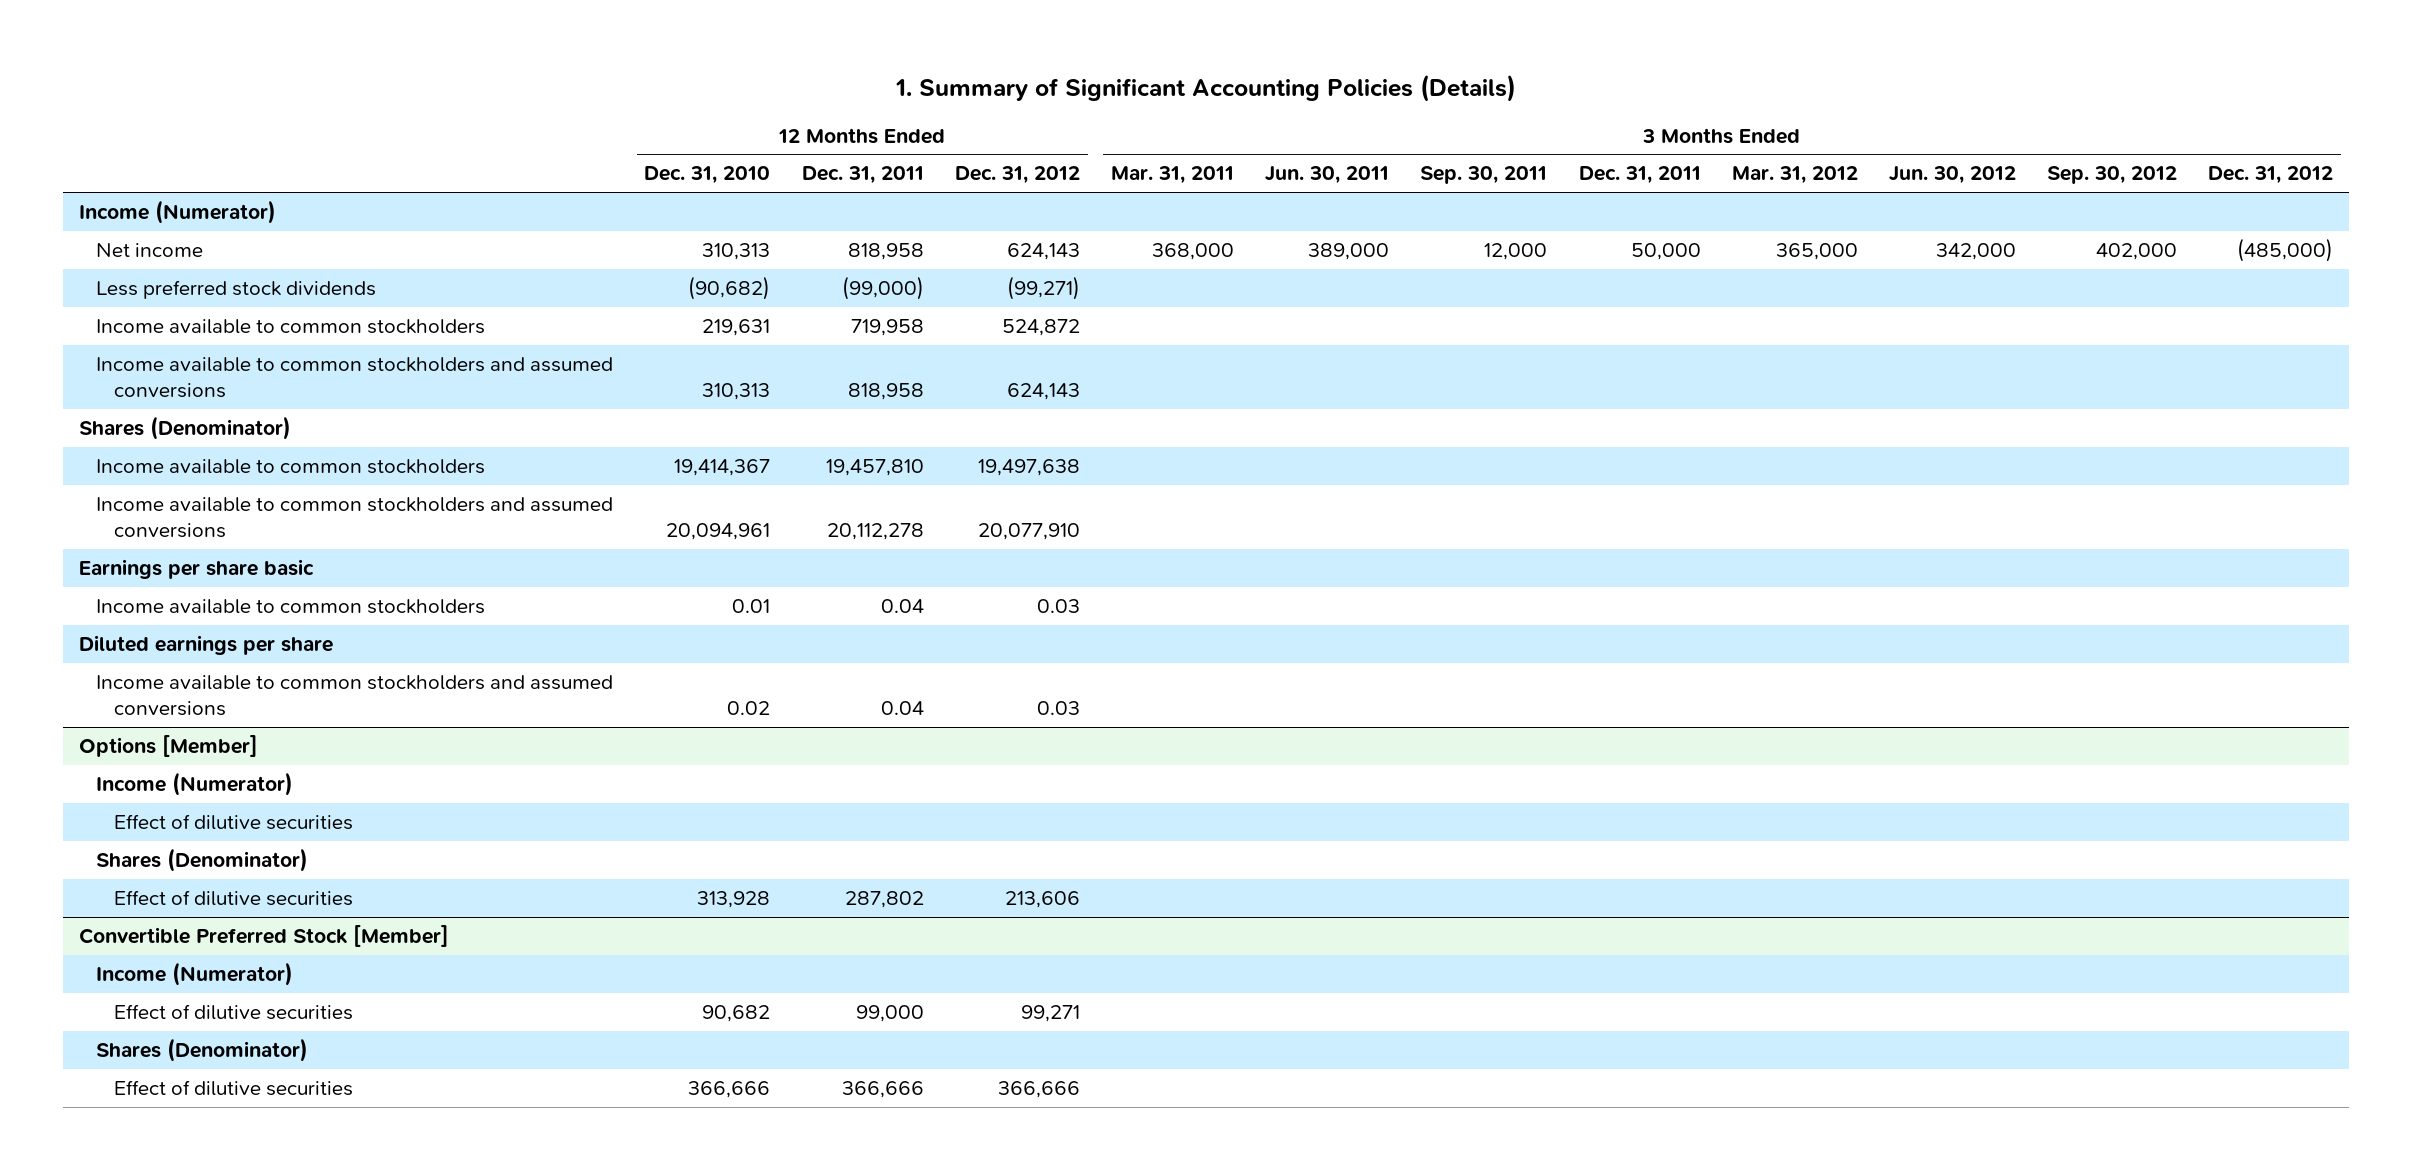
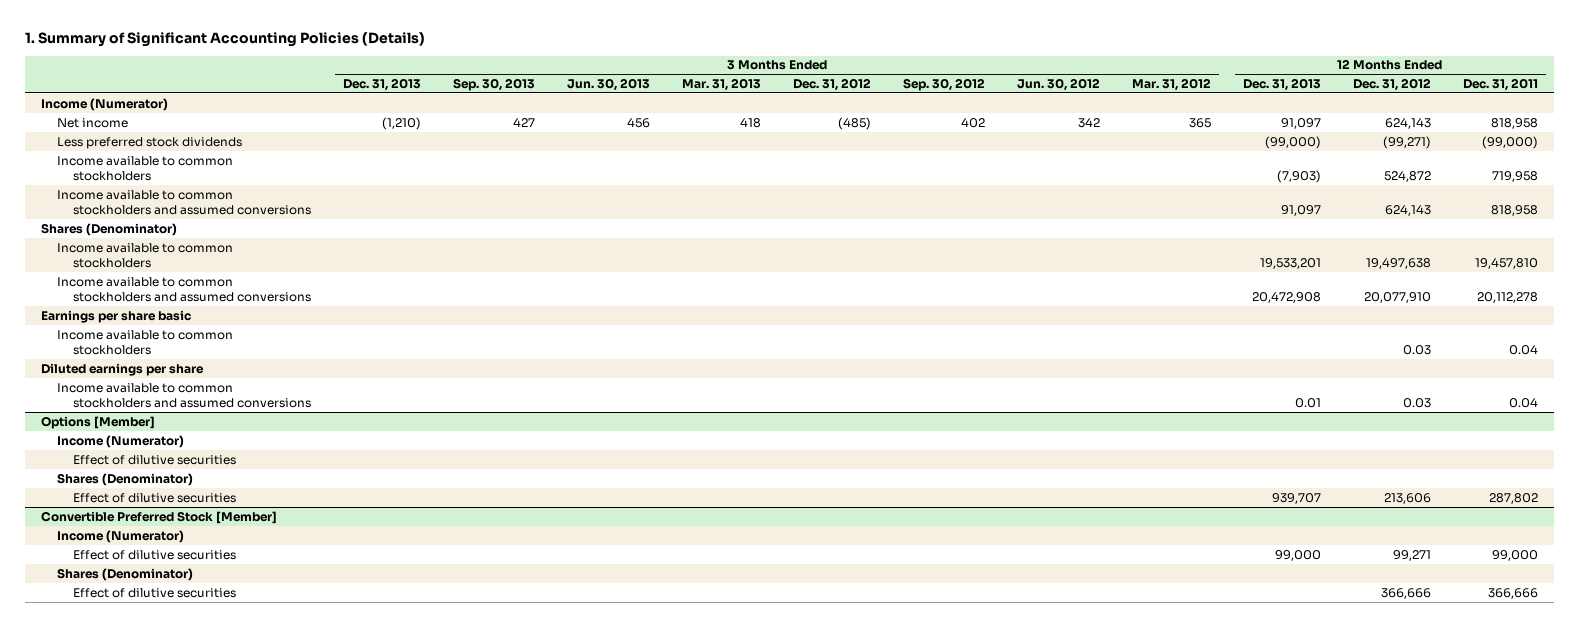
- | 12 Months Ended Dec. 31, 2010 | 12 Months Ended Dec. 31, 2011 | 12 Months Ended Dec. 31, 2012 | 3 Months Ended Mar. 31, 2011 | 3 Months Ended Jun. 30, 2011 | 3 Months Ended Sep. 30, 2011 | 3 Months Ended Dec. 31, 2011 | 3 Months Ended Mar. 31, 2012 | 3 Months Ended Jun. 30, 2012 | 3 Months Ended Sep. 30, 2012 | 3 Months Ended Dec. 31, 2012
+ | 3 Months Ended Dec. 31, 2013 | 3 Months Ended Sep. 30, 2013 | 3 Months Ended Jun. 30, 2013 | 3 Months Ended Mar. 31, 2013 | 3 Months Ended Dec. 31, 2012 | 3 Months Ended Sep. 30, 2012 | 3 Months Ended Jun. 30, 2012 | 3 Months Ended Mar. 31, 2012 | 12 Months Ended Dec. 31, 2013 | 12 Months Ended Dec. 31, 2012 | 12 Months Ended Dec. 31, 2011
- Net income | 310,313 | 818,958 | 624,143 | 368,000 | 389,000 | 12,000 | 50,000 | 365,000 | 342,000 | 402,000 | (485,000)
+ Net income | (1,210) | 427 | 456 | 418 | (485) | 402 | 342 | 365 | 91,097 | 624,143 | 818,958

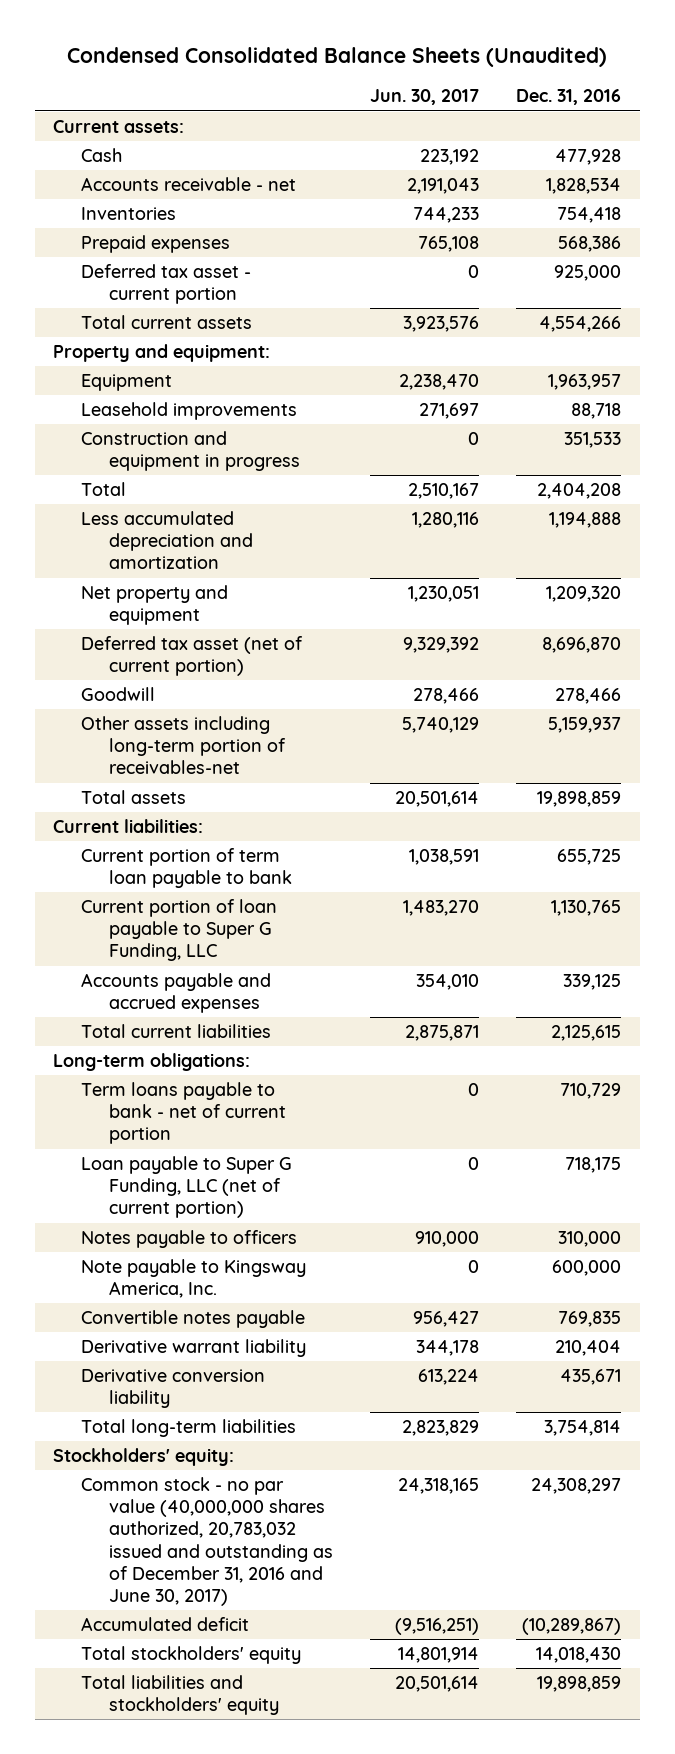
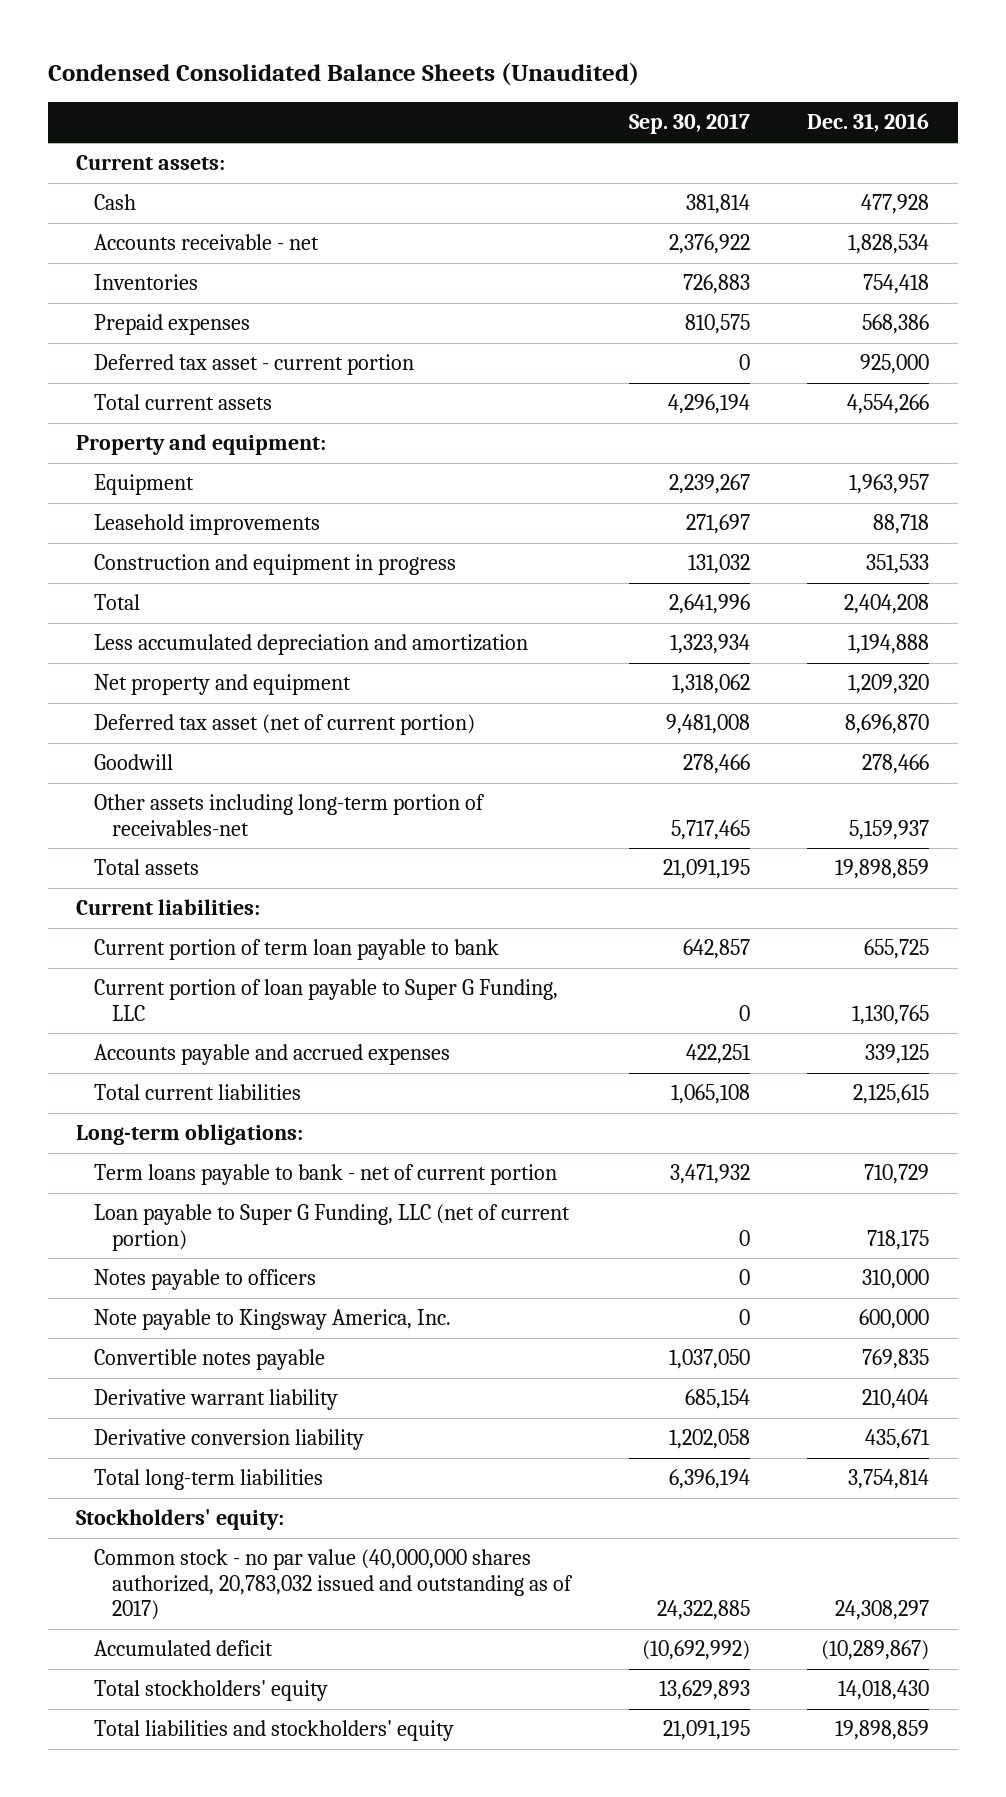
- | Jun. 30, 2017 | Dec. 31, 2016
+ | Sep. 30, 2017 | Dec. 31, 2016
- Common stock - no par value (40,000,000 shares authorized, 20,783,032 issued and outstanding as of December 31, 2016 and June 30, 2017) | 24,318,165 | 24,308,297
+ Common stock - no par value (40,000,000 shares authorized, 20,783,032 issued and outstanding as of 2017) | 24,322,885 | 24,308,297

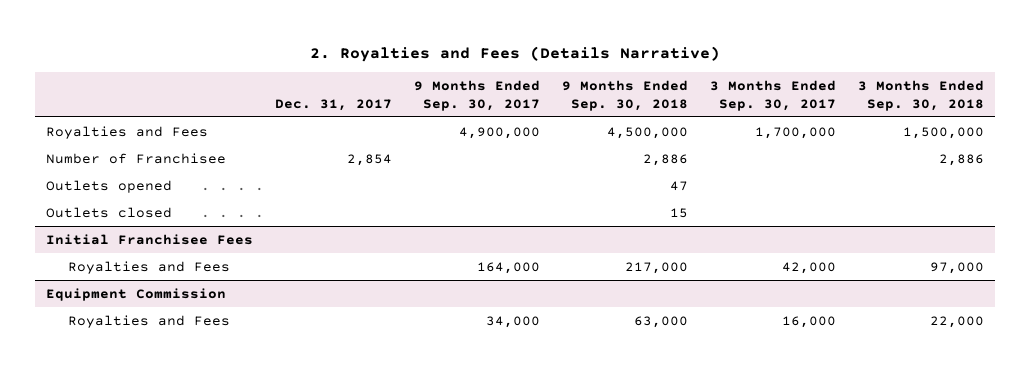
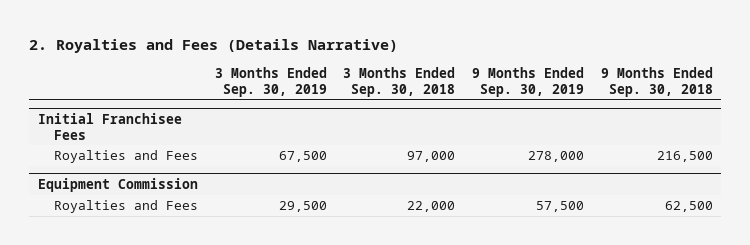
- | Dec. 31, 2017 | 9 Months Ended Sep. 30, 2017 | 9 Months Ended Sep. 30, 2018 | 3 Months Ended Sep. 30, 2017 | 3 Months Ended Sep. 30, 2018
+ | 3 Months Ended Sep. 30, 2019 | 3 Months Ended Sep. 30, 2018 | 9 Months Ended Sep. 30, 2019 | 9 Months Ended Sep. 30, 2018
- Royalties and Fees | | 4,900,000 | 4,500,000 | 1,700,000 | 1,500,000
- Number of Franchisee | 2,854 | | 2,886 | | 2,886
- Outlets opened | | | 47 | |
- Outlets closed | | | 15 | |
@ Initial Franchisee Fees
- Royalties and Fees | | 164,000 | 217,000 | 42,000 | 97,000
+ Royalties and Fees | 67,500 | 97,000 | 278,000 | 216,500
@ Equipment Commission
- Royalties and Fees | | 34,000 | 63,000 | 16,000 | 22,000
+ Royalties and Fees | 29,500 | 22,000 | 57,500 | 62,500

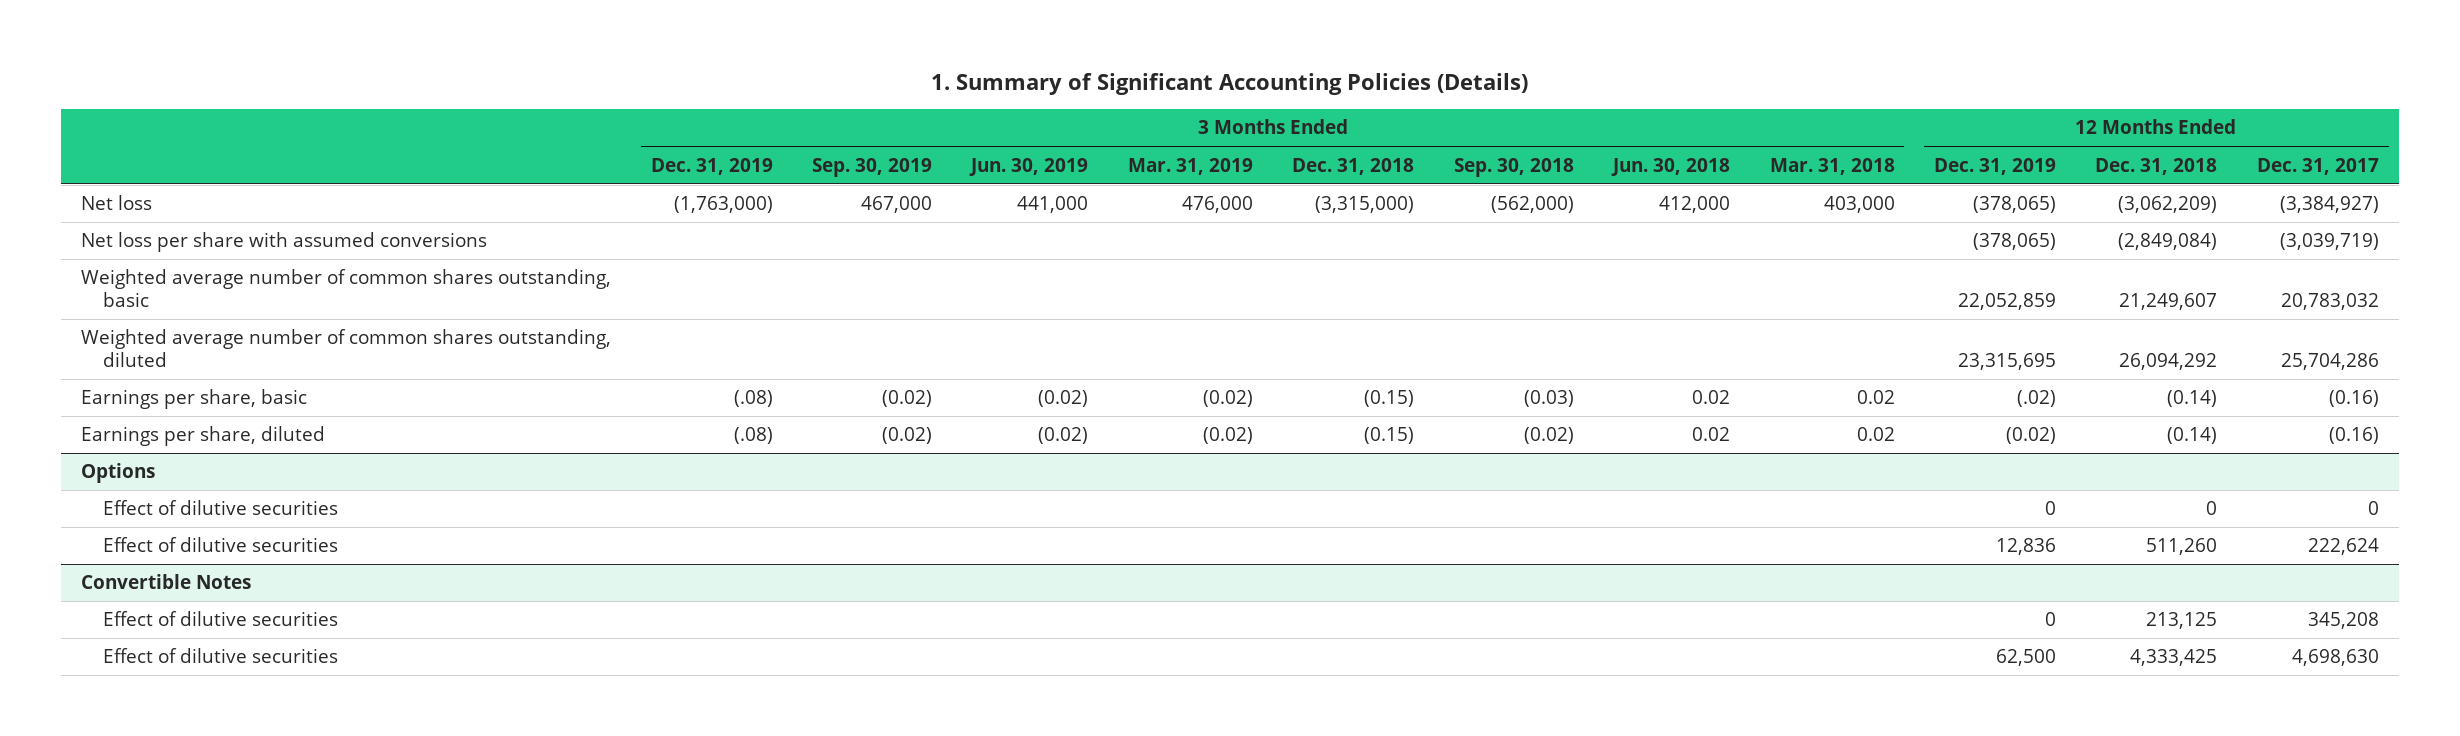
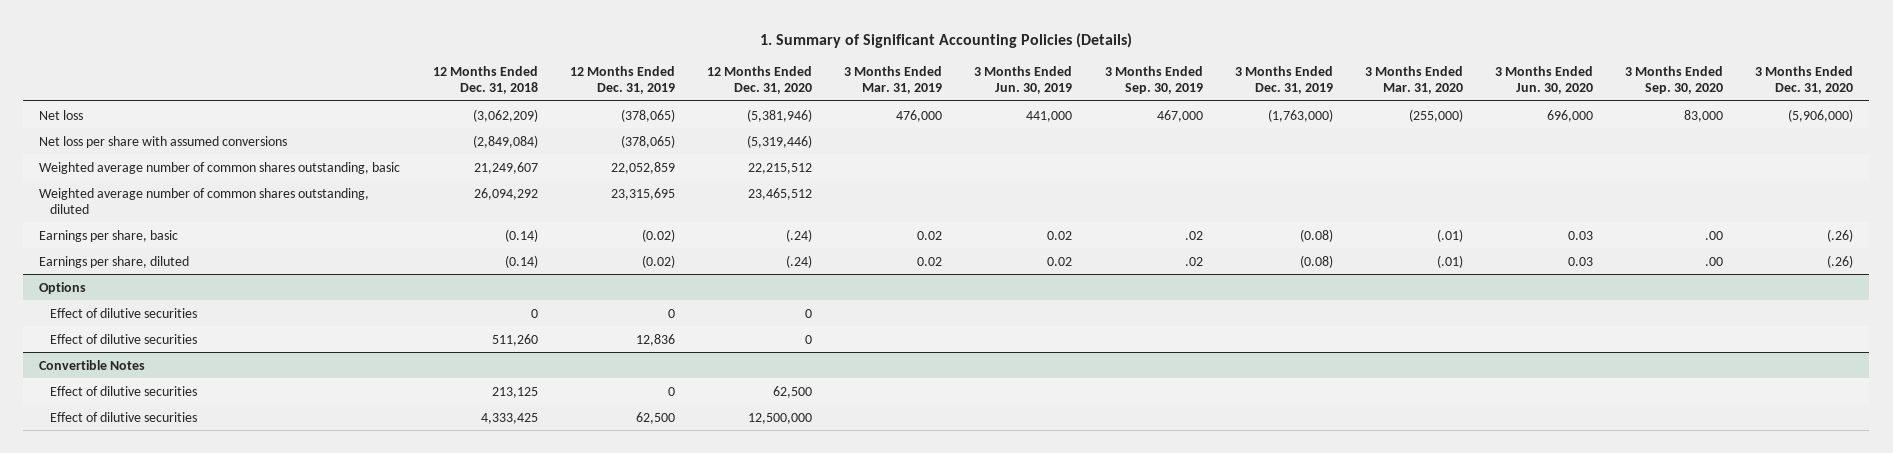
- | 3 Months Ended Dec. 31, 2019 | 3 Months Ended Sep. 30, 2019 | 3 Months Ended Jun. 30, 2019 | 3 Months Ended Mar. 31, 2019 | 3 Months Ended Dec. 31, 2018 | 3 Months Ended Sep. 30, 2018 | 3 Months Ended Jun. 30, 2018 | 3 Months Ended Mar. 31, 2018 | 12 Months Ended Dec. 31, 2019 | 12 Months Ended Dec. 31, 2018 | 12 Months Ended Dec. 31, 2017
+ | 12 Months Ended Dec. 31, 2018 | 12 Months Ended Dec. 31, 2019 | 12 Months Ended Dec. 31, 2020 | 3 Months Ended Mar. 31, 2019 | 3 Months Ended Jun. 30, 2019 | 3 Months Ended Sep. 30, 2019 | 3 Months Ended Dec. 31, 2019 | 3 Months Ended Mar. 31, 2020 | 3 Months Ended Jun. 30, 2020 | 3 Months Ended Sep. 30, 2020 | 3 Months Ended Dec. 31, 2020
- Earnings per share, basic | (.08) | (0.02) | (0.02) | (0.02) | (0.15) | (0.03) | 0.02 | 0.02 | (.02) | (0.14) | (0.16)
- Earnings per share, diluted | (.08) | (0.02) | (0.02) | (0.02) | (0.15) | (0.02) | 0.02 | 0.02 | (0.02) | (0.14) | (0.16)
+ Earnings per share, basic | (0.14) | (0.02) | (.24) | 0.02 | 0.02 | .02 | (0.08) | (.01) | 0.03 | .00 | (.26)
+ Earnings per share, diluted | (0.14) | (0.02) | (.24) | 0.02 | 0.02 | .02 | (0.08) | (.01) | 0.03 | .00 | (.26)

